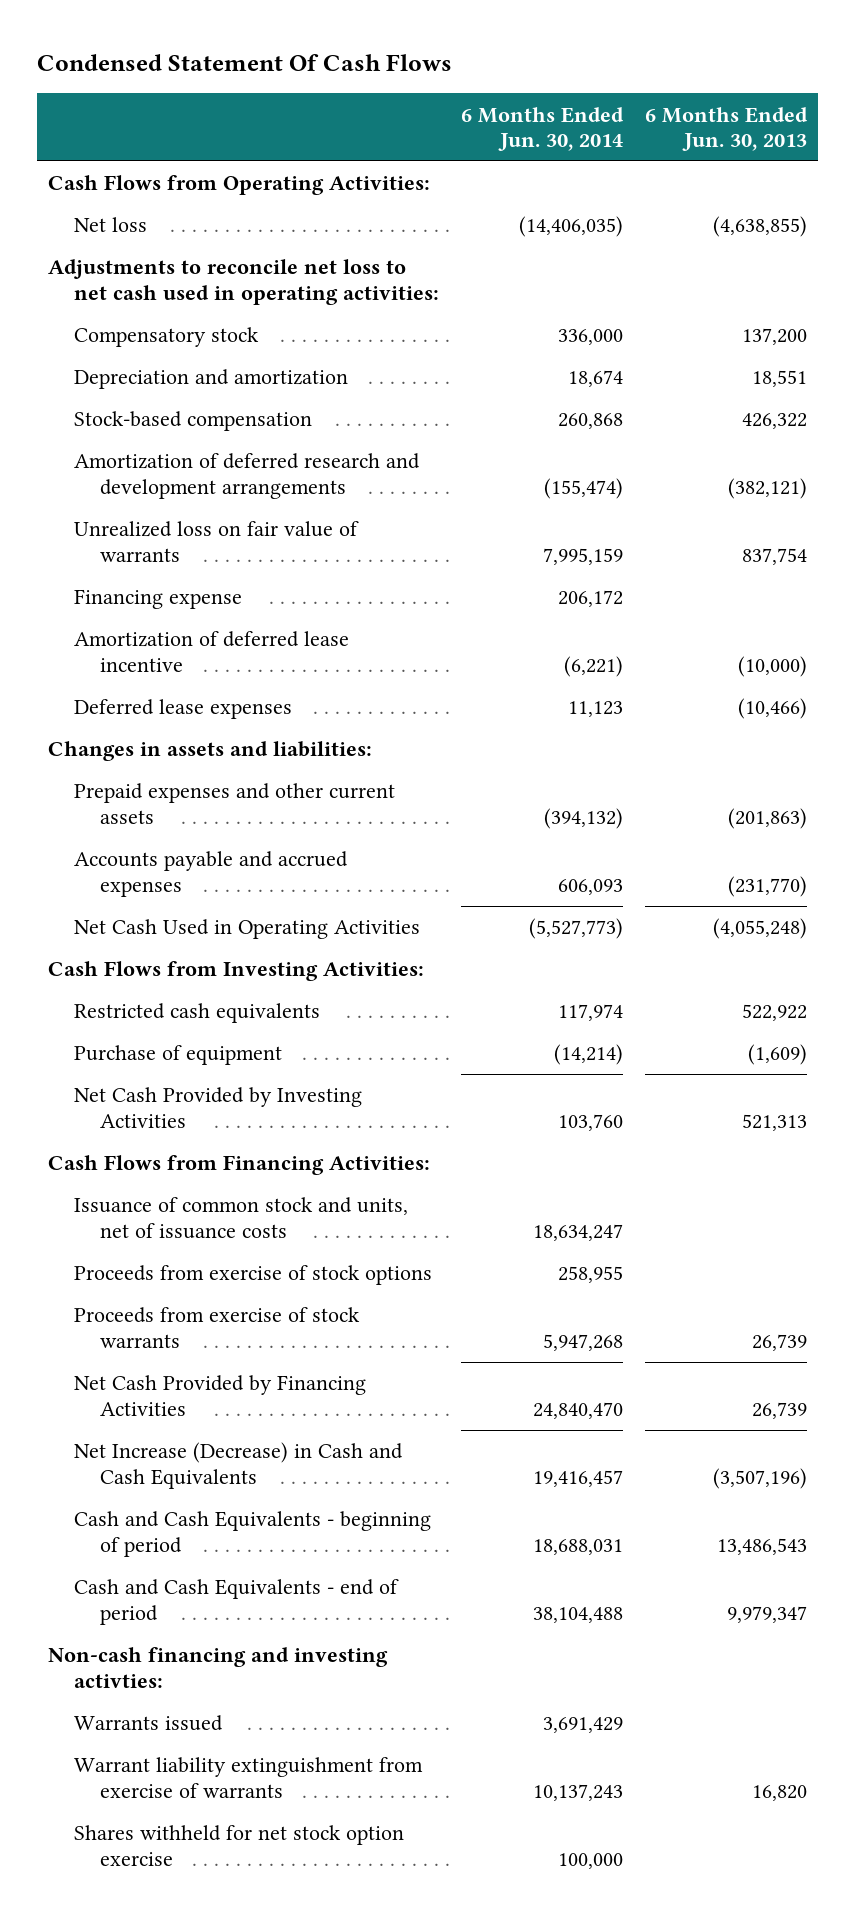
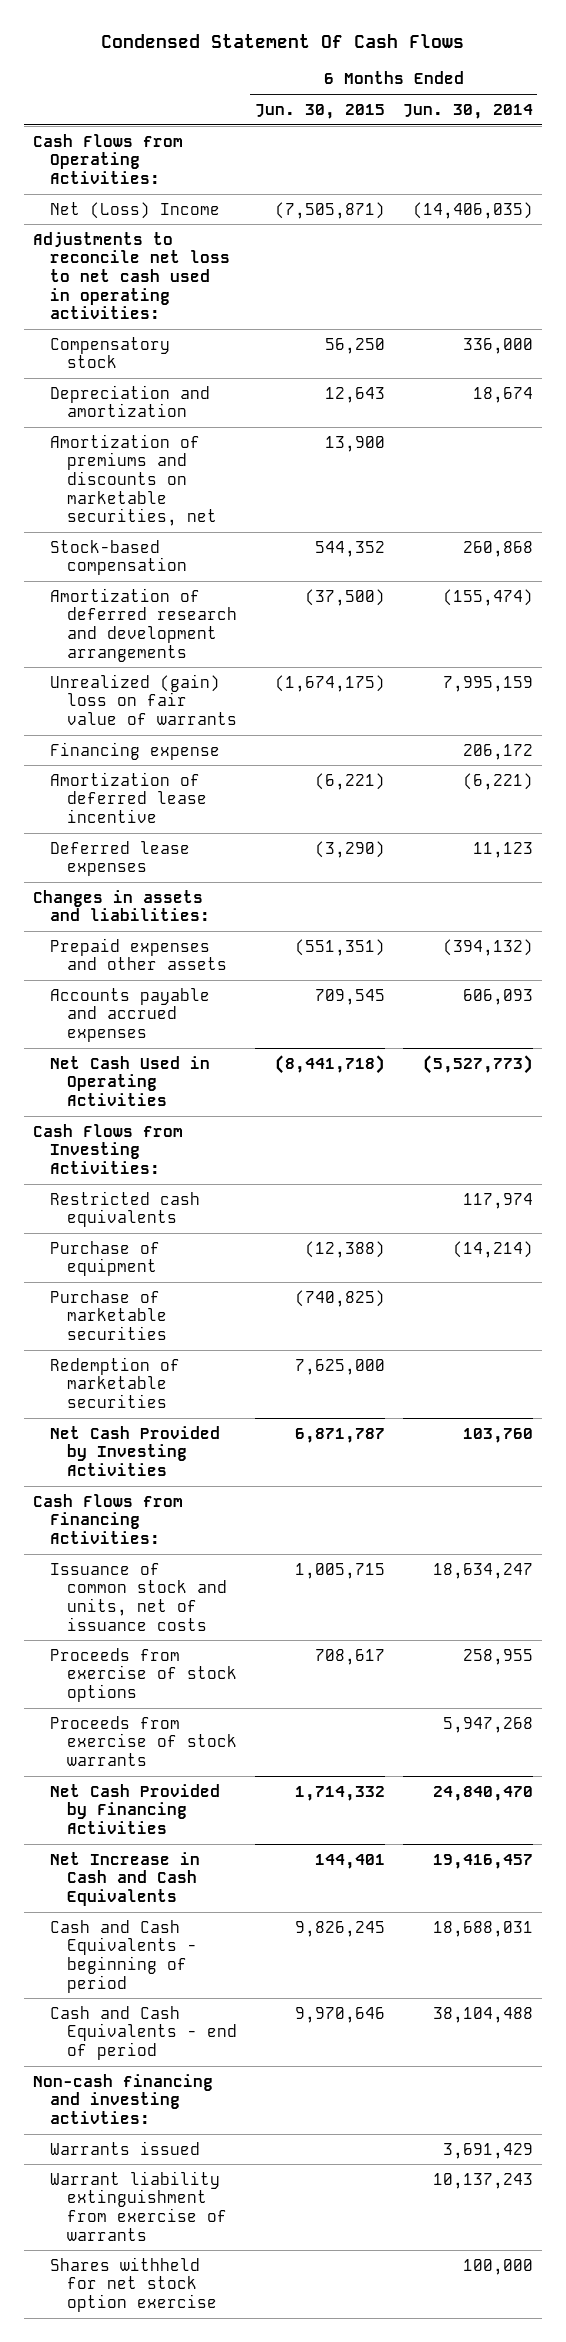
- | 6 Months Ended Jun. 30, 2014 | 6 Months Ended Jun. 30, 2013
+ | 6 Months Ended Jun. 30, 2015 | 6 Months Ended Jun. 30, 2014
- Net loss | (14,406,035) | (4,638,855)
+ Net (Loss) Income | (7,505,871) | (14,406,035)
+ Amortization of premiums and discounts on marketable securities, net | 13,900 |
- Unrealized loss on fair value of warrants | 7,995,159 | 837,754
+ Unrealized (gain) loss on fair value of warrants | (1,674,175) | 7,995,159
- Prepaid expenses and other current assets | (394,132) | (201,863)
+ Prepaid expenses and other assets | (551,351) | (394,132)
+ Purchase of marketable securities | (740,825) |
+ Redemption of marketable securities | 7,625,000 |
- Net Increase (Decrease) in Cash and Cash Equivalents | 19,416,457 | (3,507,196)
+ Net Increase in Cash and Cash Equivalents | 144,401 | 19,416,457

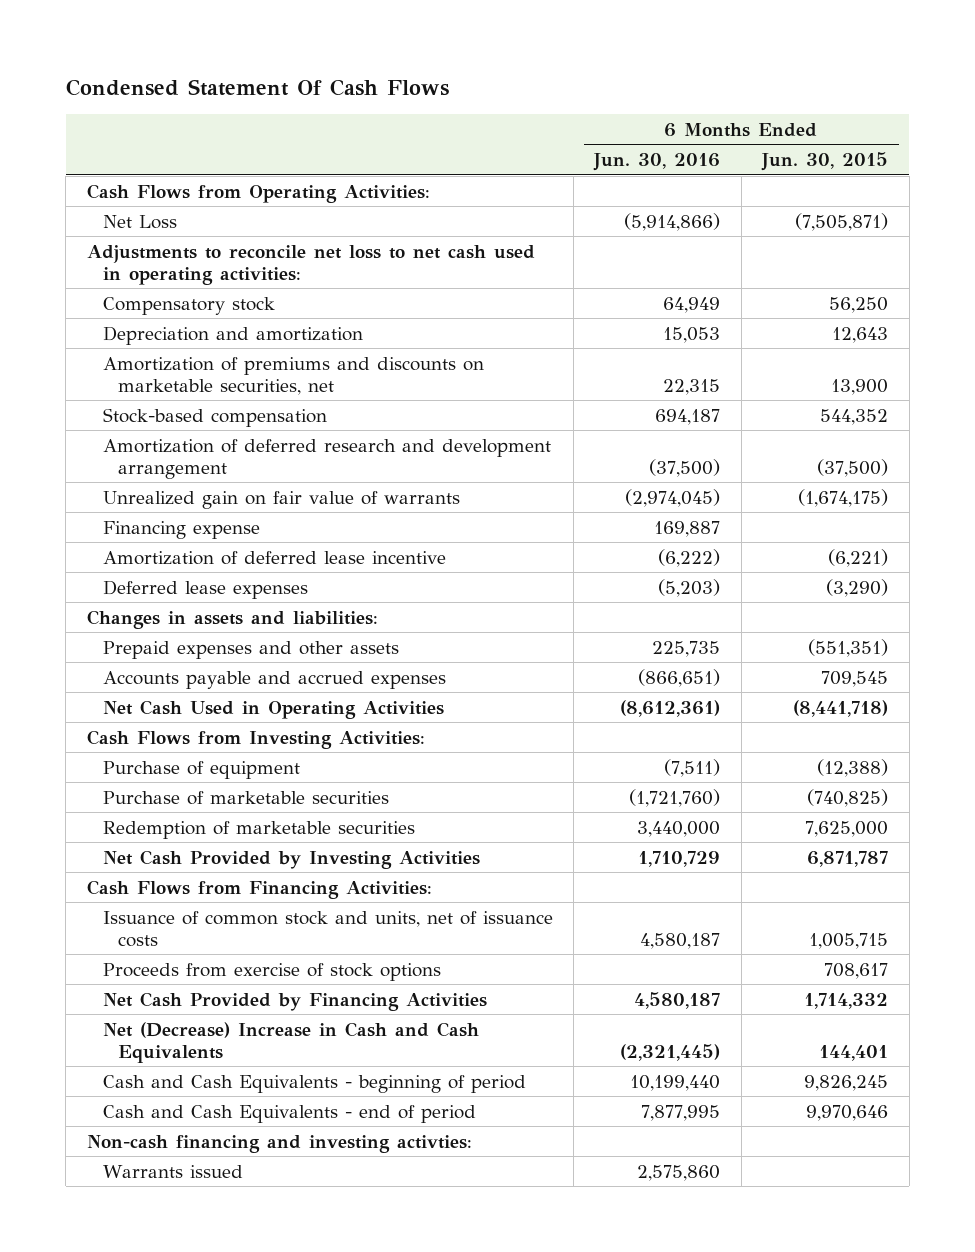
- | 6 Months Ended Jun. 30, 2015 | 6 Months Ended Jun. 30, 2014
+ | 6 Months Ended Jun. 30, 2016 | 6 Months Ended Jun. 30, 2015
- Net (Loss) Income | (7,505,871) | (14,406,035)
+ Net Loss | (5,914,866) | (7,505,871)
- Amortization of deferred research and development arrangements | (37,500) | (155,474)
- Unrealized (gain) loss on fair value of warrants | (1,674,175) | 7,995,159
+ Amortization of deferred research and development arrangement | (37,500) | (37,500)
+ Unrealized gain on fair value of warrants | (2,974,045) | (1,674,175)
- Restricted cash equivalents | | 117,974
- Proceeds from exercise of stock warrants | | 5,947,268
- Net Increase in Cash and Cash Equivalents | 144,401 | 19,416,457
+ Net (Decrease) Increase in Cash and Cash Equivalents | (2,321,445) | 144,401
- Warrant liability extinguishment from exercise of warrants | | 10,137,243
- Shares withheld for net stock option exercise | | 100,000

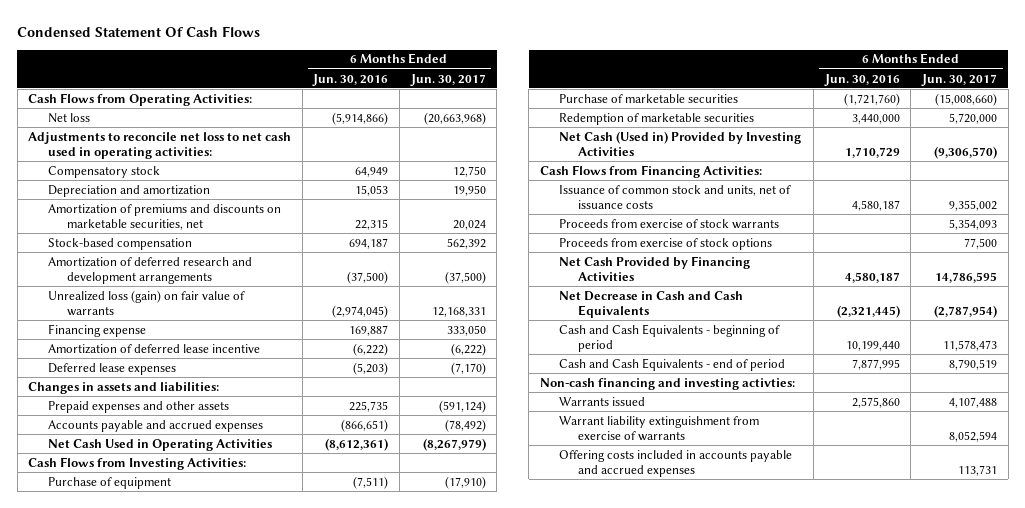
- | 6 Months Ended Jun. 30, 2016 | 6 Months Ended Jun. 30, 2015
+ | 6 Months Ended Jun. 30, 2016 | 6 Months Ended Jun. 30, 2017
- Net Loss | (5,914,866) | (7,505,871)
+ Net loss | (5,914,866) | (20,663,968)
- Amortization of deferred research and development arrangement | (37,500) | (37,500)
- Unrealized gain on fair value of warrants | (2,974,045) | (1,674,175)
+ Amortization of deferred research and development arrangements | (37,500) | (37,500)
+ Unrealized loss (gain) on fair value of warrants | (2,974,045) | 12,168,331
- Net Cash Provided by Investing Activities | 1,710,729 | 6,871,787
+ Net Cash (Used in) Provided by Investing Activities | 1,710,729 | (9,306,570)
+ Proceeds from exercise of stock warrants | | 5,354,093
- Net (Decrease) Increase in Cash and Cash Equivalents | (2,321,445) | 144,401
+ Net Decrease in Cash and Cash Equivalents | (2,321,445) | (2,787,954)
+ Warrant liability extinguishment from exercise of warrants | | 8,052,594
+ Offering costs included in accounts payable and accrued expenses | | 113,731

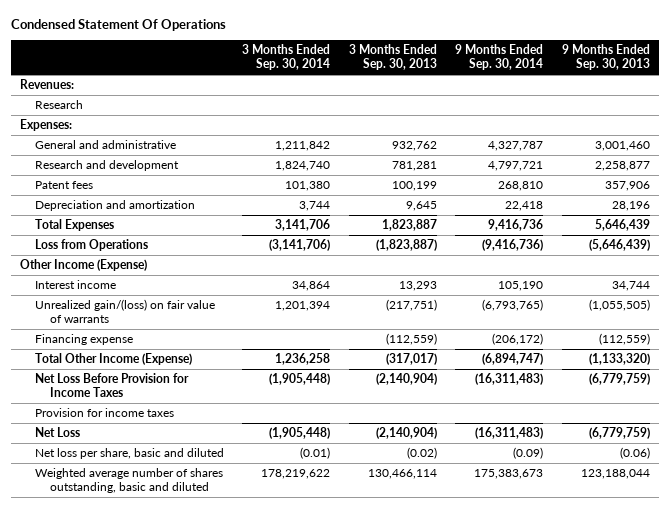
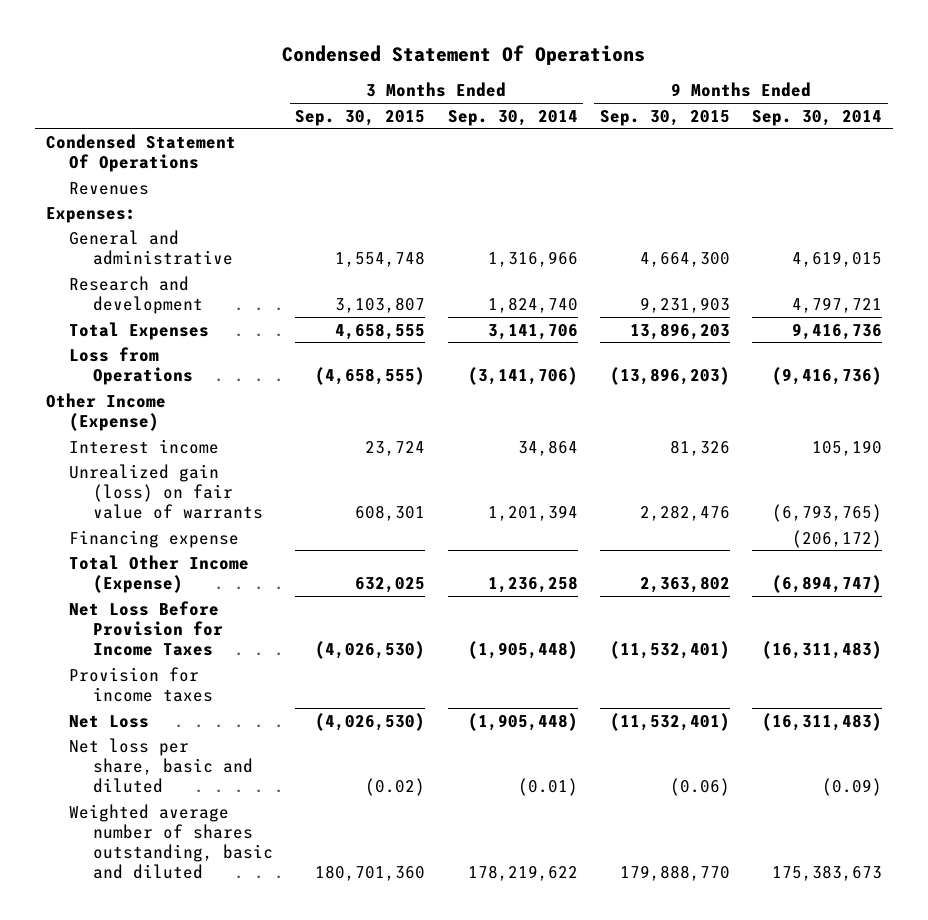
- | 3 Months Ended Sep. 30, 2014 | 3 Months Ended Sep. 30, 2013 | 9 Months Ended Sep. 30, 2014 | 9 Months Ended Sep. 30, 2013
+ | 3 Months Ended Sep. 30, 2015 | 3 Months Ended Sep. 30, 2014 | 9 Months Ended Sep. 30, 2015 | 9 Months Ended Sep. 30, 2014
- Revenues:
- Research
+ Condensed Statement Of Operations
+ Revenues
- General and administrative | 1,211,842 | 932,762 | 4,327,787 | 3,001,460
+ General and administrative | 1,554,748 | 1,316,966 | 4,664,300 | 4,619,015
- Patent fees | 101,380 | 100,199 | 268,810 | 357,906
- Depreciation and amortization | 3,744 | 9,645 | 22,418 | 28,196
- Unrealized gain/(loss) on fair value of warrants | 1,201,394 | (217,751) | (6,793,765) | (1,055,505)
+ Unrealized gain (loss) on fair value of warrants | 608,301 | 1,201,394 | 2,282,476 | (6,793,765)

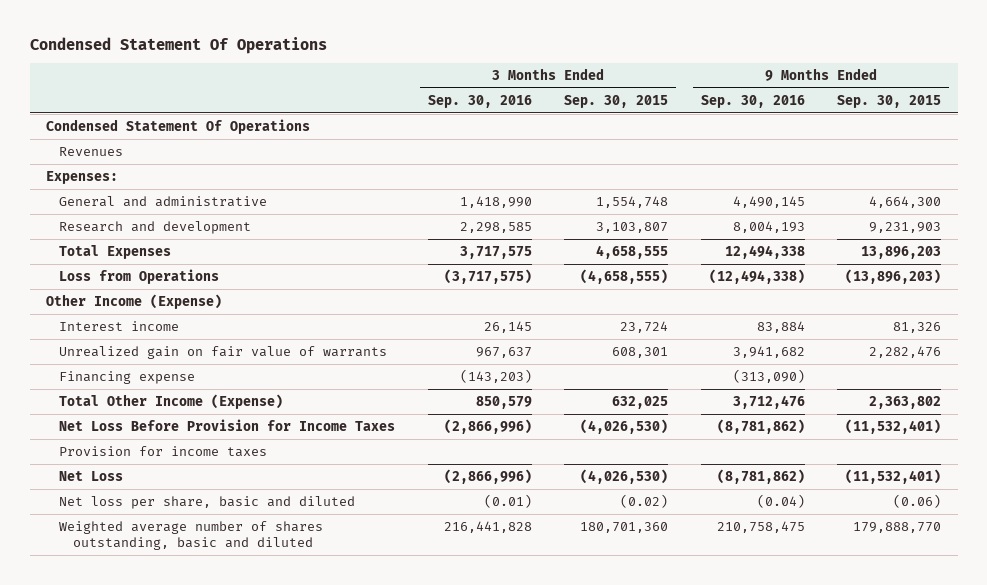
- | 3 Months Ended Sep. 30, 2015 | 3 Months Ended Sep. 30, 2014 | 9 Months Ended Sep. 30, 2015 | 9 Months Ended Sep. 30, 2014
+ | 3 Months Ended Sep. 30, 2016 | 3 Months Ended Sep. 30, 2015 | 9 Months Ended Sep. 30, 2016 | 9 Months Ended Sep. 30, 2015
- Unrealized gain (loss) on fair value of warrants | 608,301 | 1,201,394 | 2,282,476 | (6,793,765)
+ Unrealized gain on fair value of warrants | 967,637 | 608,301 | 3,941,682 | 2,282,476

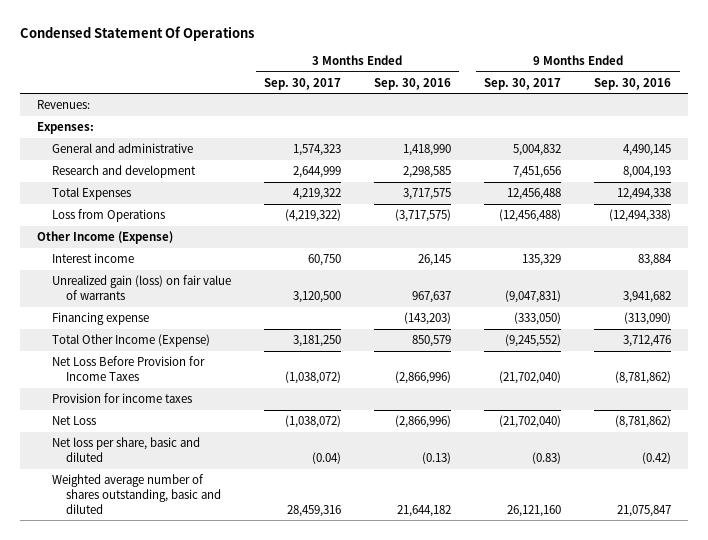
- | 3 Months Ended Sep. 30, 2016 | 3 Months Ended Sep. 30, 2015 | 9 Months Ended Sep. 30, 2016 | 9 Months Ended Sep. 30, 2015
+ | 3 Months Ended Sep. 30, 2017 | 3 Months Ended Sep. 30, 2016 | 9 Months Ended Sep. 30, 2017 | 9 Months Ended Sep. 30, 2016
- Condensed Statement Of Operations
- Revenues
+ Revenues:
- Unrealized gain on fair value of warrants | 967,637 | 608,301 | 3,941,682 | 2,282,476
+ Unrealized gain (loss) on fair value of warrants | 3,120,500 | 967,637 | (9,047,831) | 3,941,682
- Net loss per share, basic and diluted | (0.01) | (0.02) | (0.04) | (0.06)
- Weighted average number of shares outstanding, basic and diluted | 216,441,828 | 180,701,360 | 210,758,475 | 179,888,770
+ Net loss per share, basic and diluted | (0.04) | (0.13) | (0.83) | (0.42)
+ Weighted average number of shares outstanding, basic and diluted | 28,459,316 | 21,644,182 | 26,121,160 | 21,075,847

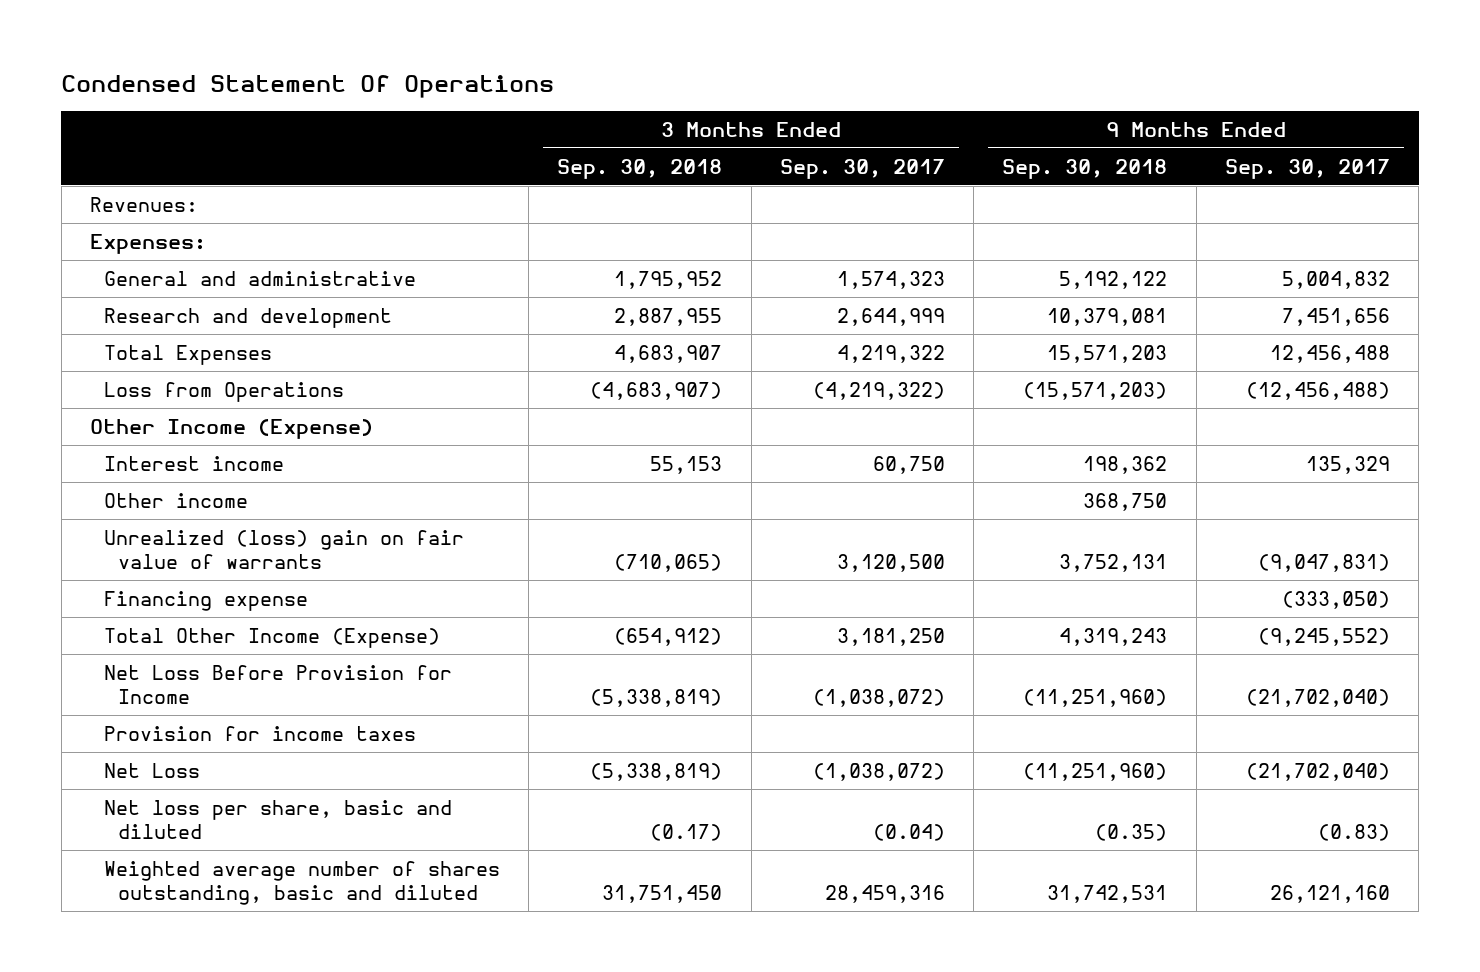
- | 3 Months Ended Sep. 30, 2017 | 3 Months Ended Sep. 30, 2016 | 9 Months Ended Sep. 30, 2017 | 9 Months Ended Sep. 30, 2016
+ | 3 Months Ended Sep. 30, 2018 | 3 Months Ended Sep. 30, 2017 | 9 Months Ended Sep. 30, 2018 | 9 Months Ended Sep. 30, 2017
- Unrealized gain (loss) on fair value of warrants | 3,120,500 | 967,637 | (9,047,831) | 3,941,682
+ Other income | | | 368,750 |
+ Unrealized (loss) gain on fair value of warrants | (710,065) | 3,120,500 | 3,752,131 | (9,047,831)
- Net Loss Before Provision for Income Taxes | (1,038,072) | (2,866,996) | (21,702,040) | (8,781,862)
+ Net Loss Before Provision for Income | (5,338,819) | (1,038,072) | (11,251,960) | (21,702,040)

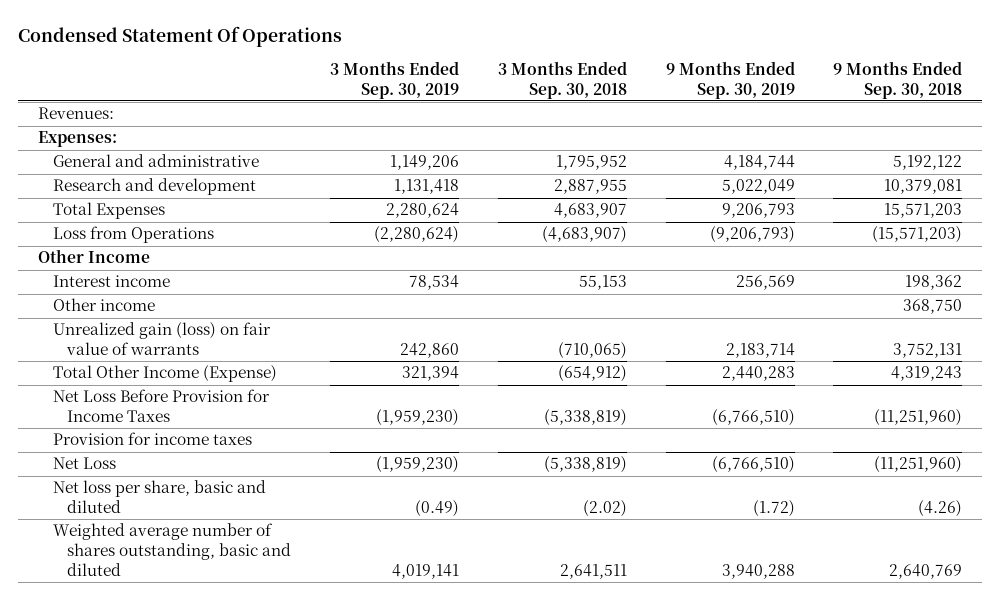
- | 3 Months Ended Sep. 30, 2018 | 3 Months Ended Sep. 30, 2017 | 9 Months Ended Sep. 30, 2018 | 9 Months Ended Sep. 30, 2017
+ | 3 Months Ended Sep. 30, 2019 | 3 Months Ended Sep. 30, 2018 | 9 Months Ended Sep. 30, 2019 | 9 Months Ended Sep. 30, 2018
- Other Income (Expense)
+ Other Income
- Unrealized (loss) gain on fair value of warrants | (710,065) | 3,120,500 | 3,752,131 | (9,047,831)
- Financing expense | | | | (333,050)
+ Unrealized gain (loss) on fair value of warrants | 242,860 | (710,065) | 2,183,714 | 3,752,131
- Net Loss Before Provision for Income | (5,338,819) | (1,038,072) | (11,251,960) | (21,702,040)
+ Net Loss Before Provision for Income Taxes | (1,959,230) | (5,338,819) | (6,766,510) | (11,251,960)
- Net loss per share, basic and diluted | (0.17) | (0.04) | (0.35) | (0.83)
- Weighted average number of shares outstanding, basic and diluted | 31,751,450 | 28,459,316 | 31,742,531 | 26,121,160
+ Net loss per share, basic and diluted | (0.49) | (2.02) | (1.72) | (4.26)
+ Weighted average number of shares outstanding, basic and diluted | 4,019,141 | 2,641,511 | 3,940,288 | 2,640,769

